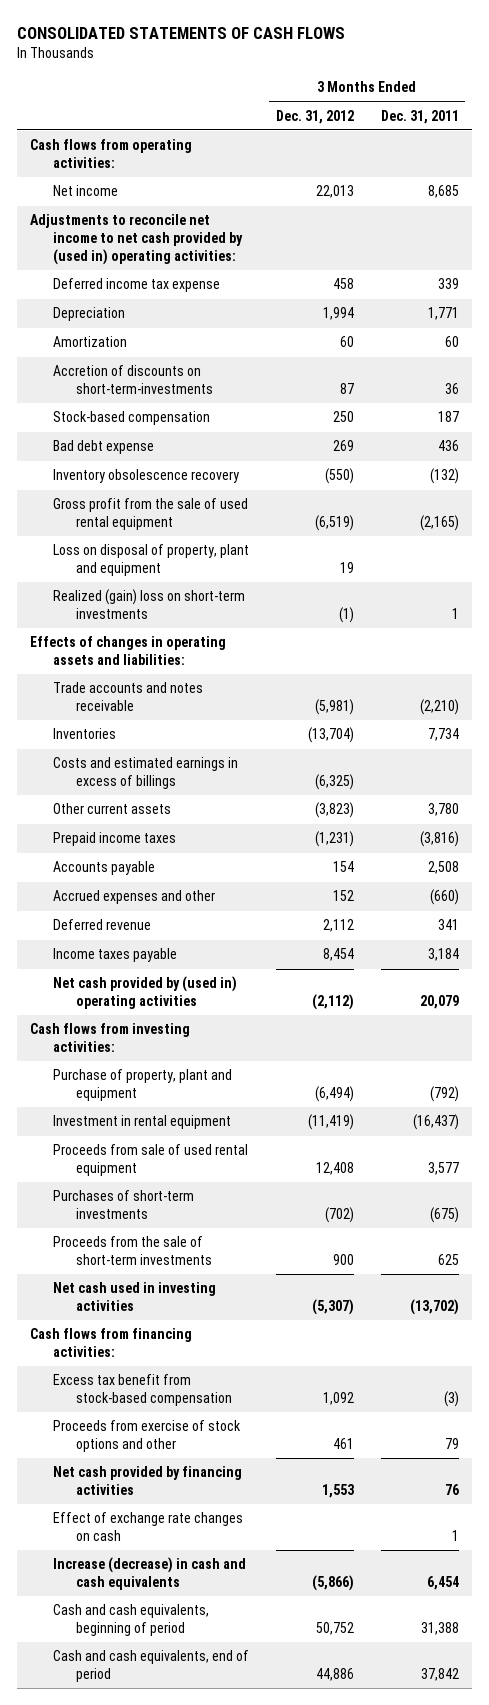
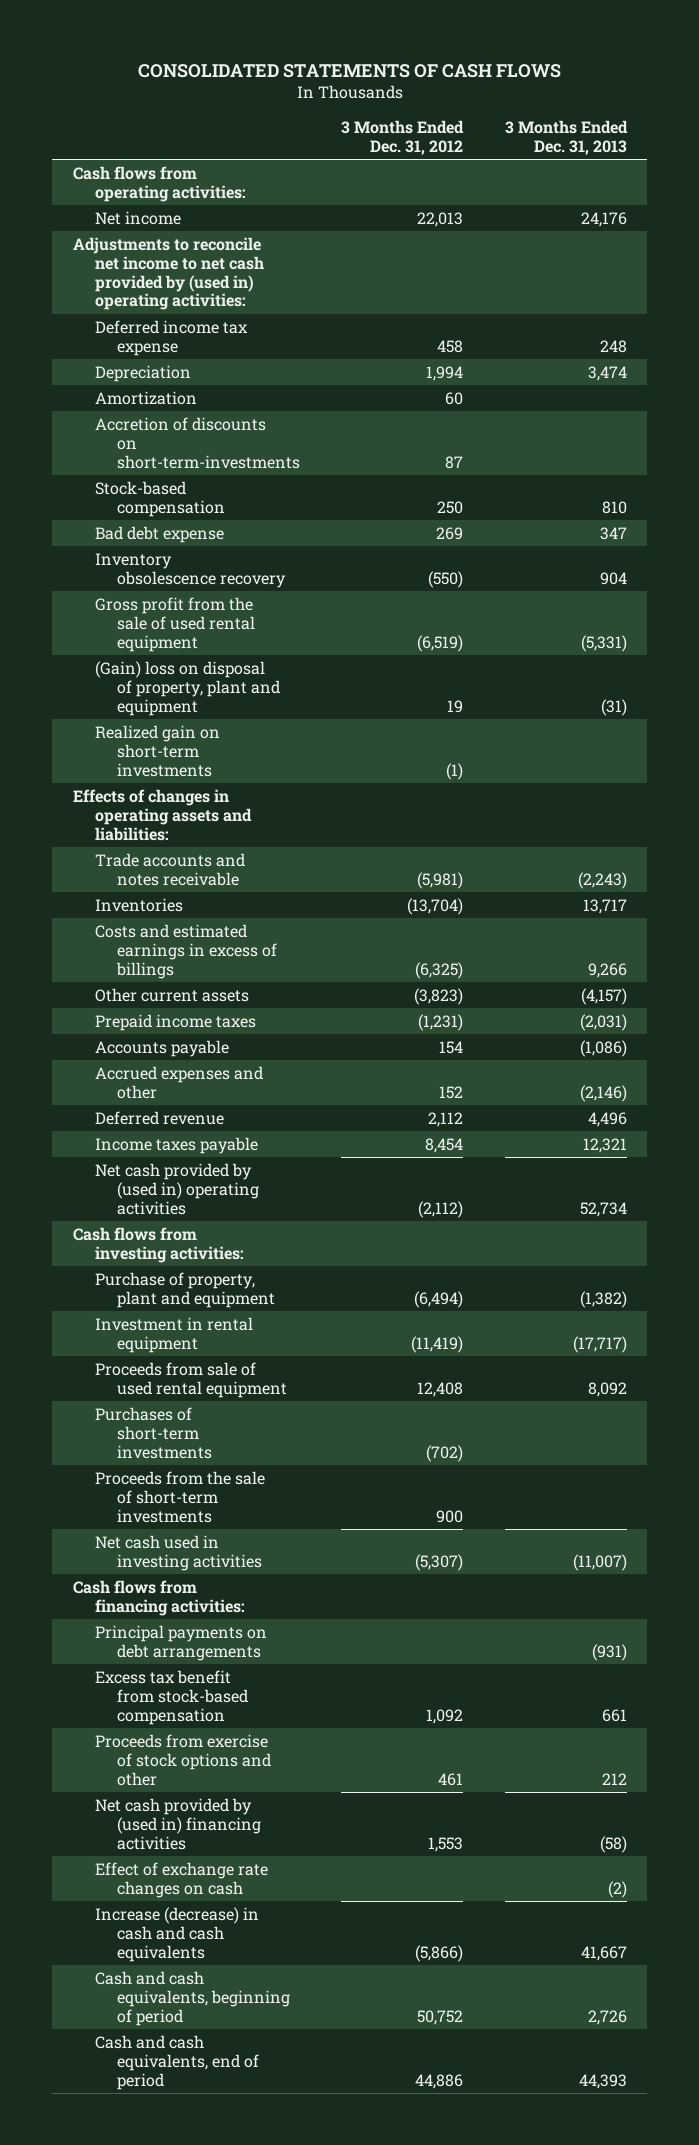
- | 3 Months Ended Dec. 31, 2012 | 3 Months Ended Dec. 31, 2011
+ | 3 Months Ended Dec. 31, 2012 | 3 Months Ended Dec. 31, 2013
- Loss on disposal of property, plant and equipment | 19 |
- Realized (gain) loss on short-term investments | (1) | 1
+ (Gain) loss on disposal of property, plant and equipment | 19 | (31)
+ Realized gain on short-term investments | (1) |
+ Principal payments on debt arrangements | | (931)
- Net cash provided by financing activities | 1,553 | 76
+ Net cash provided by (used in) financing activities | 1,553 | (58)

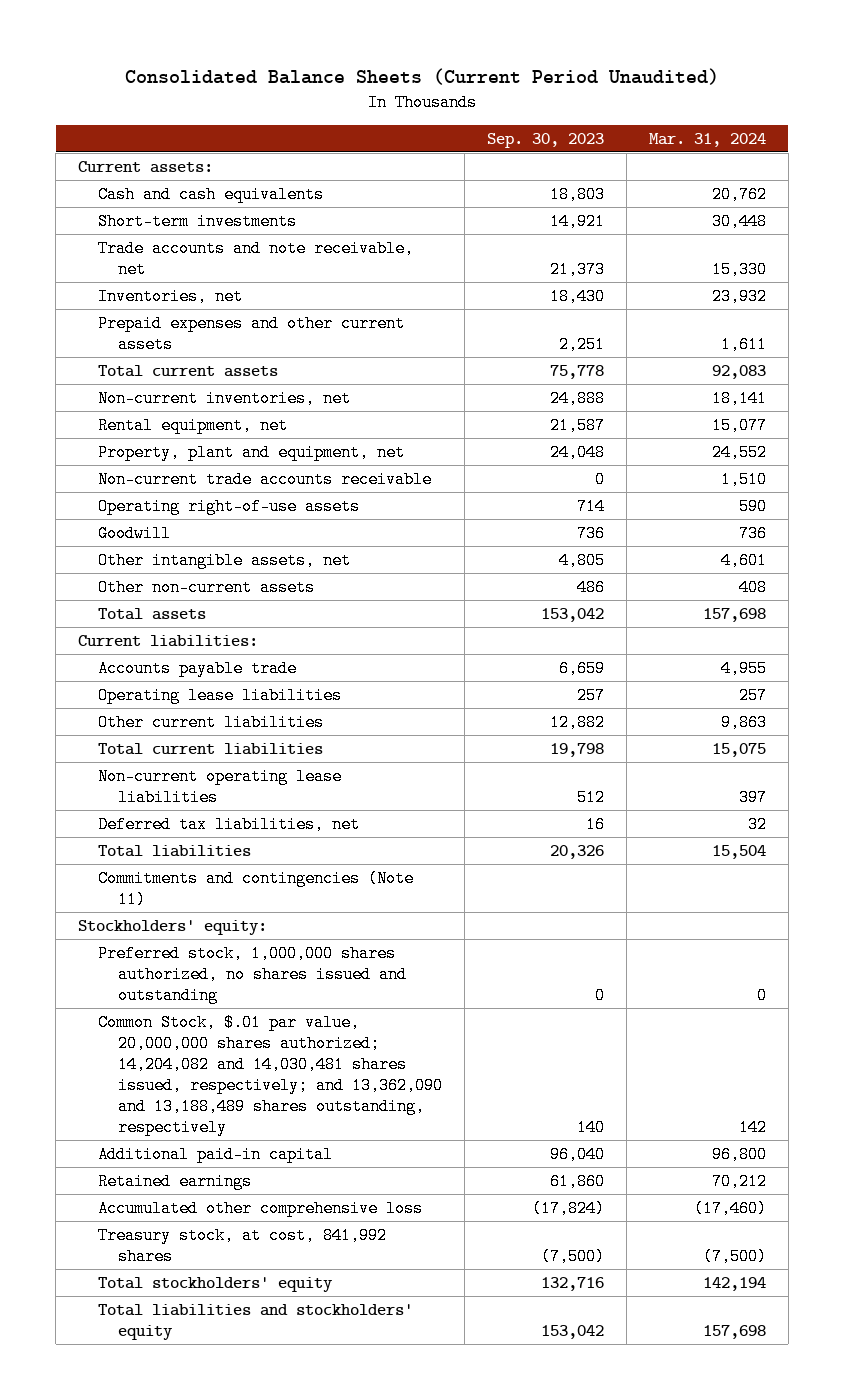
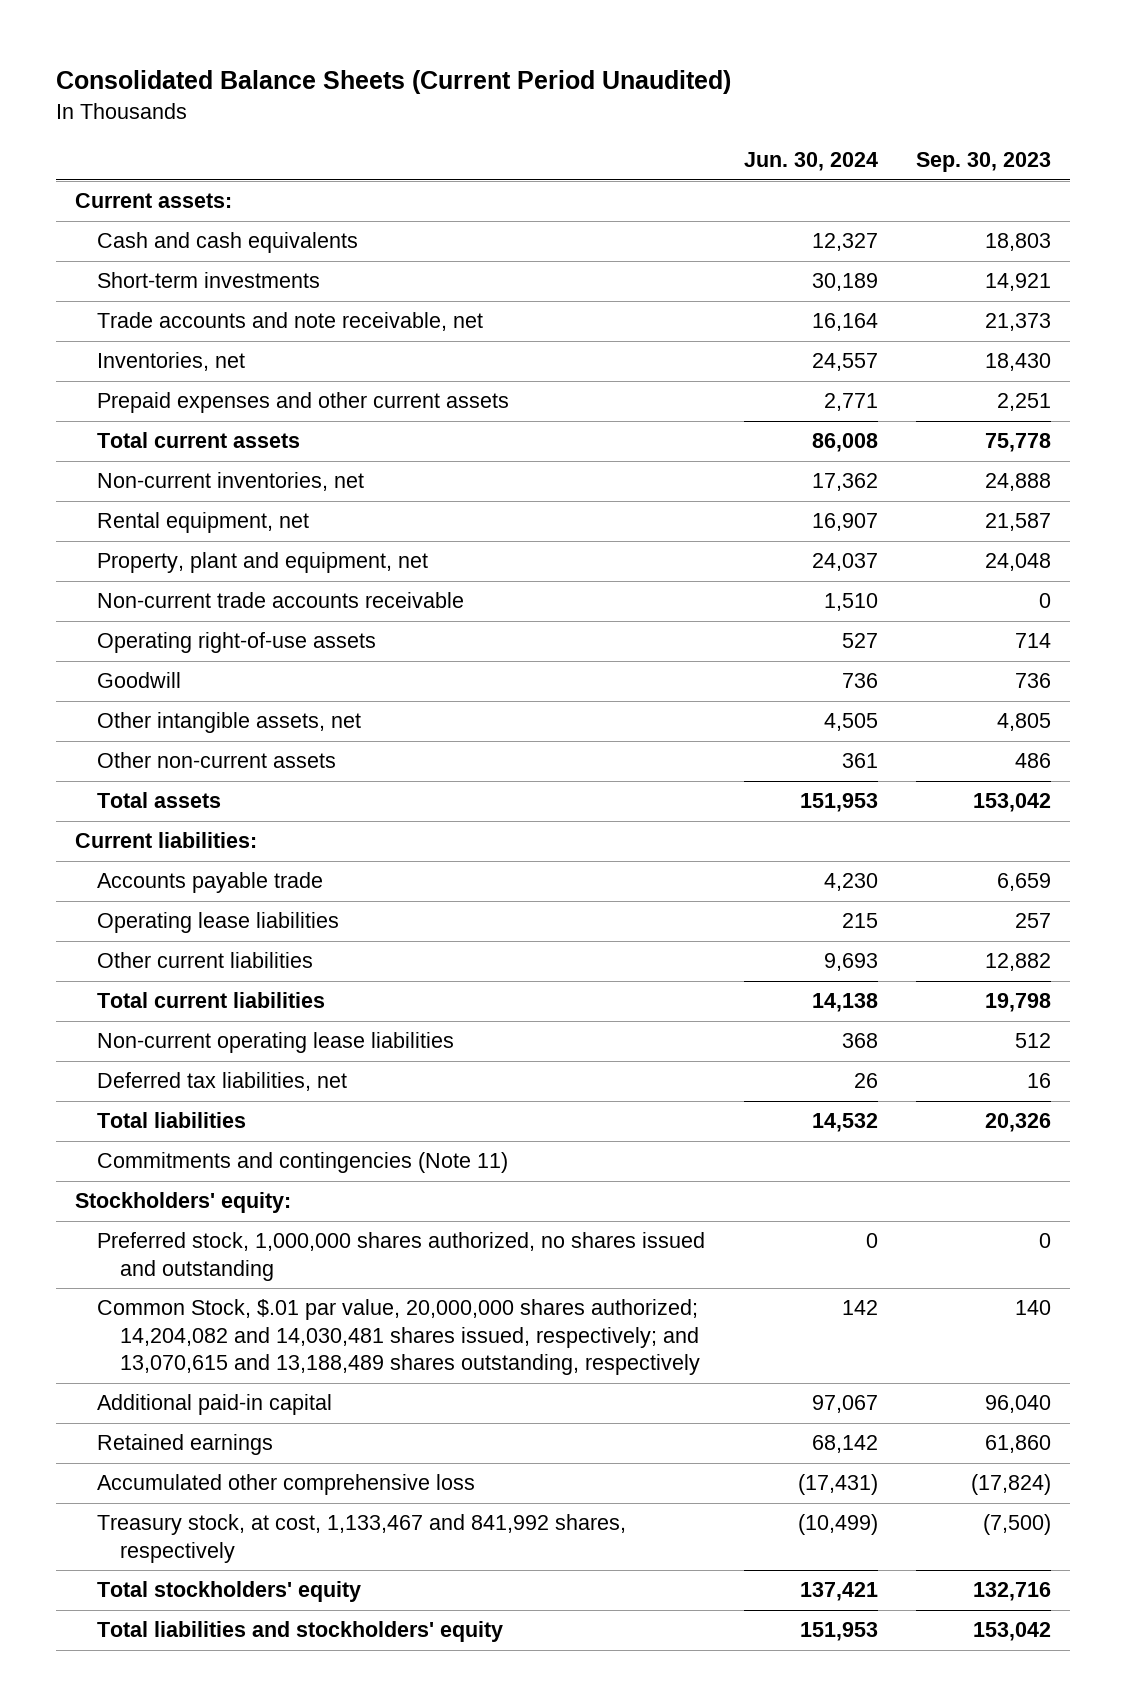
- | Sep. 30, 2023 | Mar. 31, 2024
+ | Jun. 30, 2024 | Sep. 30, 2023
- Common Stock, $.01 par value, 20,000,000 shares authorized; 14,204,082 and 14,030,481 shares issued, respectively; and 13,362,090 and 13,188,489 shares outstanding, respectively | 140 | 142
+ Common Stock, $.01 par value, 20,000,000 shares authorized; 14,204,082 and 14,030,481 shares issued, respectively; and 13,070,615 and 13,188,489 shares outstanding, respectively | 142 | 140
- Treasury stock, at cost, 841,992 shares | (7,500) | (7,500)
+ Treasury stock, at cost, 1,133,467 and 841,992 shares, respectively | (10,499) | (7,500)

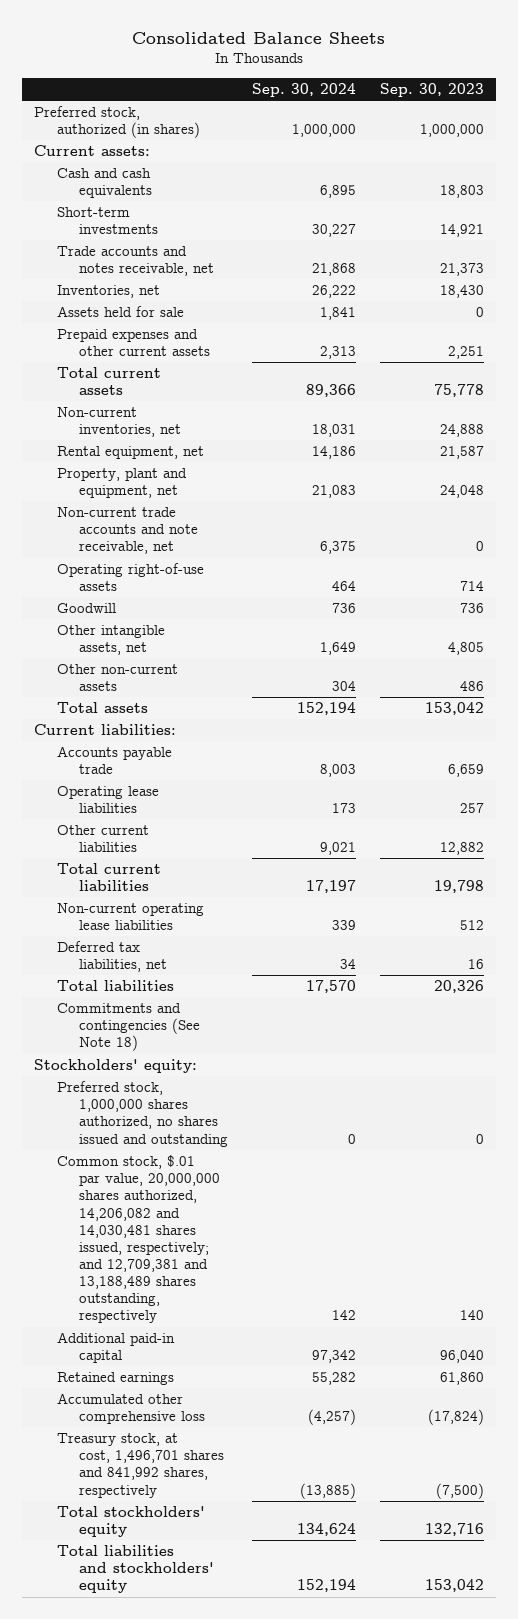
- Consolidated Balance Sheets (Current Period Unaudited)
+ Consolidated Balance Sheets
- | Jun. 30, 2024 | Sep. 30, 2023
+ | Sep. 30, 2024 | Sep. 30, 2023
+ Preferred stock, authorized (in shares) | 1,000,000 | 1,000,000
- Trade accounts and note receivable, net | 16,164 | 21,373
+ Trade accounts and notes receivable, net | 21,868 | 21,373
+ Assets held for sale | 1,841 | 0
- Non-current trade accounts receivable | 1,510 | 0
+ Non-current trade accounts and note receivable, net | 6,375 | 0
- Commitments and contingencies (Note 11)
+ Commitments and contingencies (See Note 18)
- Common Stock, $.01 par value, 20,000,000 shares authorized; 14,204,082 and 14,030,481 shares issued, respectively; and 13,070,615 and 13,188,489 shares outstanding, respectively | 142 | 140
+ Common stock, $.01 par value, 20,000,000 shares authorized, 14,206,082 and 14,030,481 shares issued, respectively; and 12,709,381 and 13,188,489 shares outstanding, respectively | 142 | 140
- Treasury stock, at cost, 1,133,467 and 841,992 shares, respectively | (10,499) | (7,500)
+ Treasury stock, at cost, 1,496,701 shares and 841,992 shares, respectively | (13,885) | (7,500)

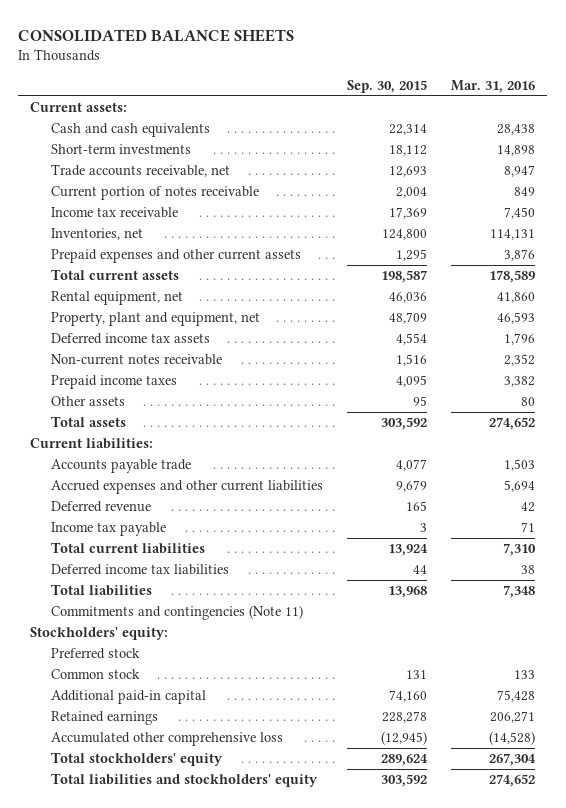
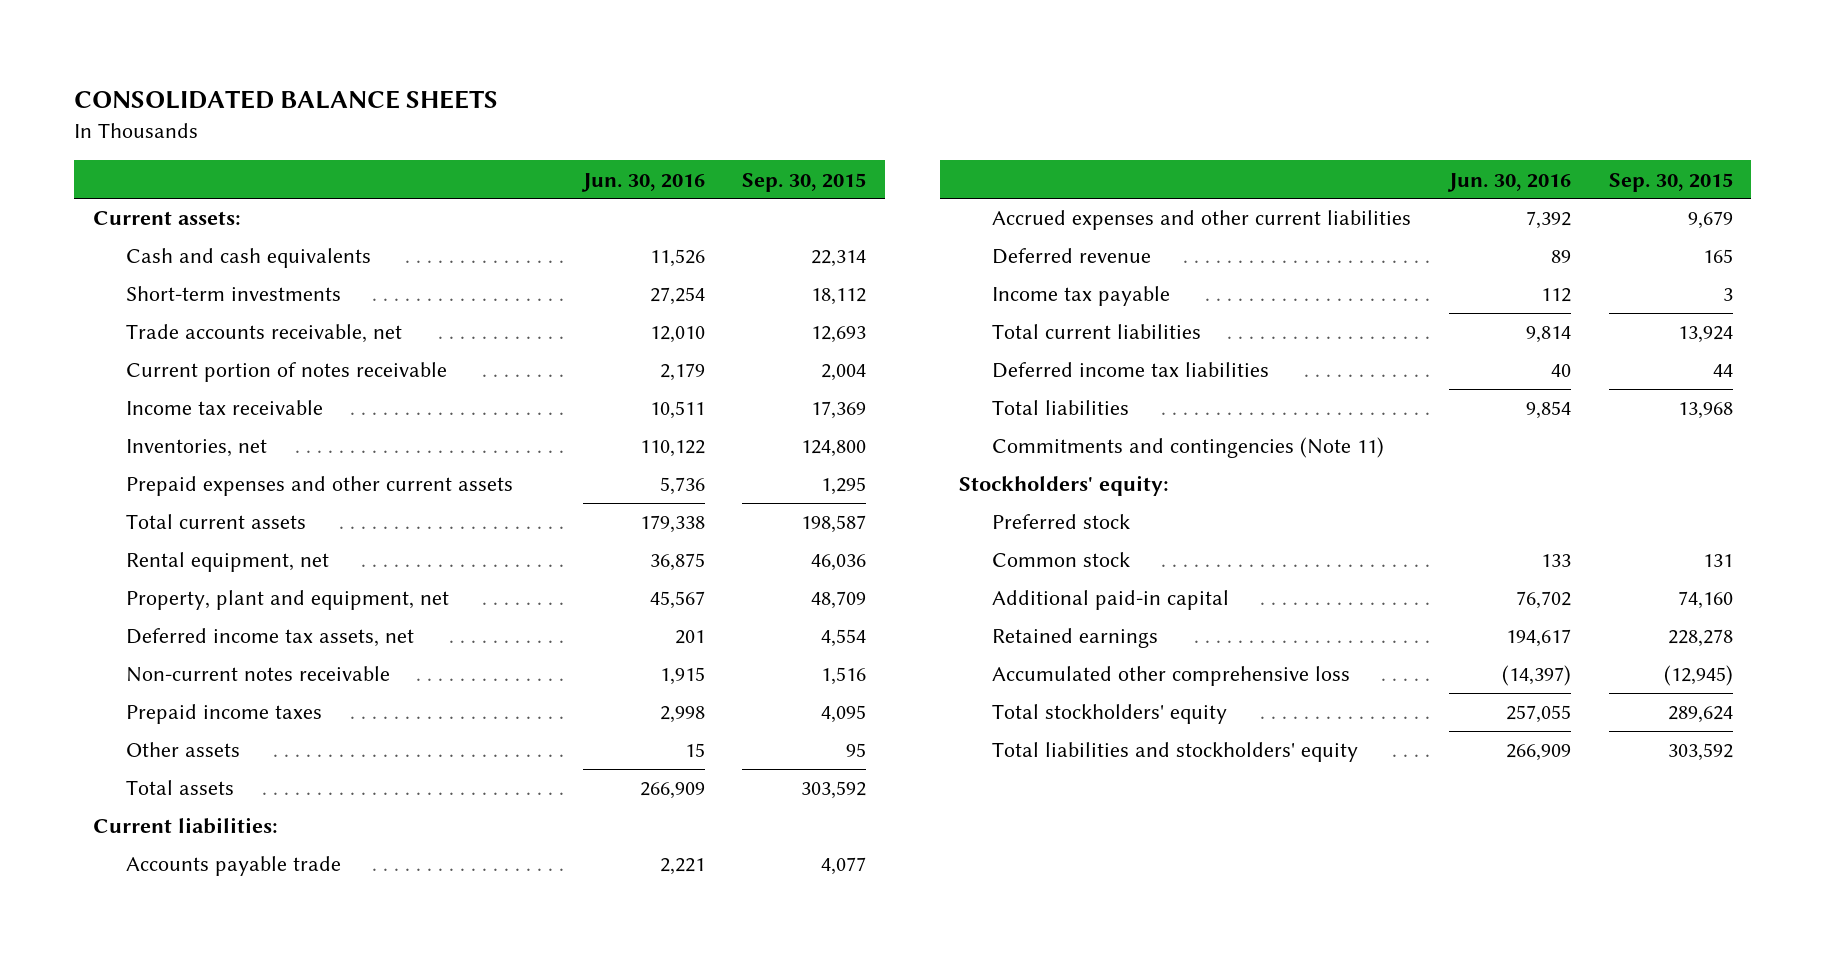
- | Sep. 30, 2015 | Mar. 31, 2016
+ | Jun. 30, 2016 | Sep. 30, 2015
- Deferred income tax assets | 4,554 | 1,796
+ Deferred income tax assets, net | 201 | 4,554

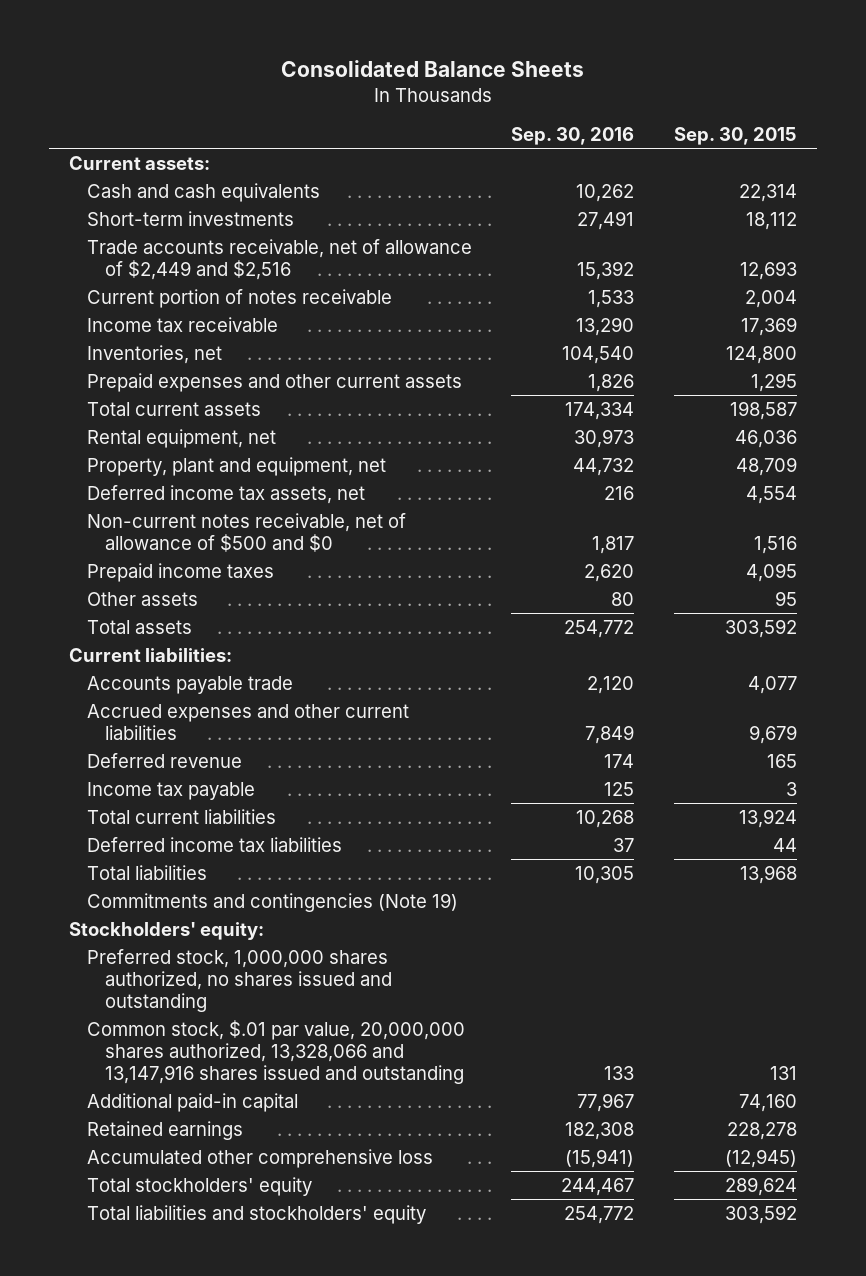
- CONSOLIDATED BALANCE SHEETS
+ Consolidated Balance Sheets
- | Jun. 30, 2016 | Sep. 30, 2015
+ | Sep. 30, 2016 | Sep. 30, 2015
- Trade accounts receivable, net | 12,010 | 12,693
+ Trade accounts receivable, net of allowance of $2,449 and $2,516 | 15,392 | 12,693
- Non-current notes receivable | 1,915 | 1,516
+ Non-current notes receivable, net of allowance of $500 and $0 | 1,817 | 1,516
- Commitments and contingencies (Note 11)
+ Commitments and contingencies (Note 19)
- Preferred stock
- Common stock | 133 | 131
+ Preferred stock, 1,000,000 shares authorized, no shares issued and outstanding
+ Common stock, $.01 par value, 20,000,000 shares authorized, 13,328,066 and 13,147,916 shares issued and outstanding | 133 | 131

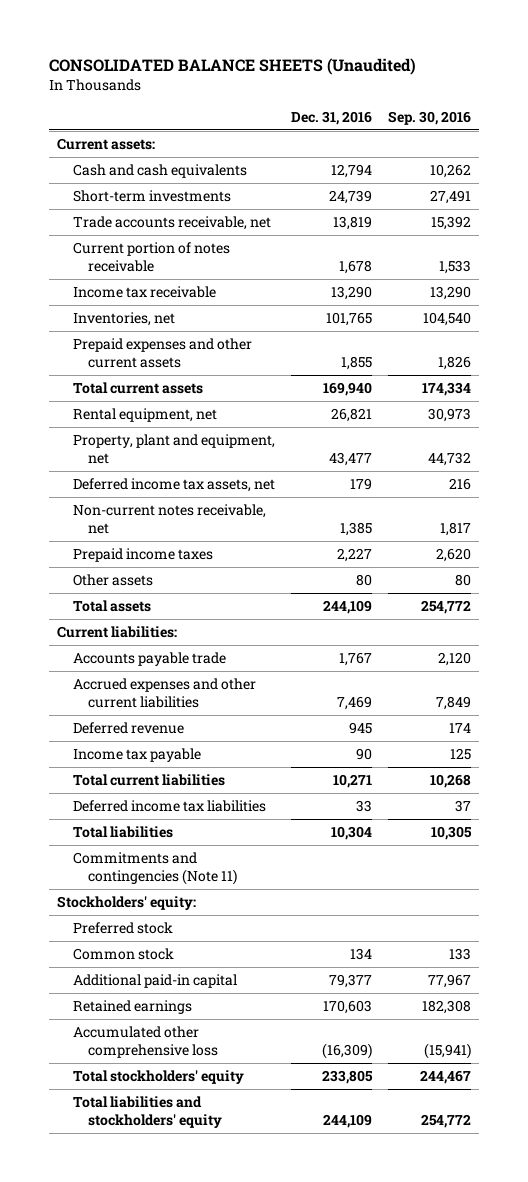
- Consolidated Balance Sheets
+ CONSOLIDATED BALANCE SHEETS (Unaudited)
- | Sep. 30, 2016 | Sep. 30, 2015
+ | Dec. 31, 2016 | Sep. 30, 2016
- Trade accounts receivable, net of allowance of $2,449 and $2,516 | 15,392 | 12,693
+ Trade accounts receivable, net | 13,819 | 15,392
- Non-current notes receivable, net of allowance of $500 and $0 | 1,817 | 1,516
+ Non-current notes receivable, net | 1,385 | 1,817
- Commitments and contingencies (Note 19)
+ Commitments and contingencies (Note 11)
- Preferred stock, 1,000,000 shares authorized, no shares issued and outstanding
- Common stock, $.01 par value, 20,000,000 shares authorized, 13,328,066 and 13,147,916 shares issued and outstanding | 133 | 131
+ Preferred stock
+ Common stock | 134 | 133

